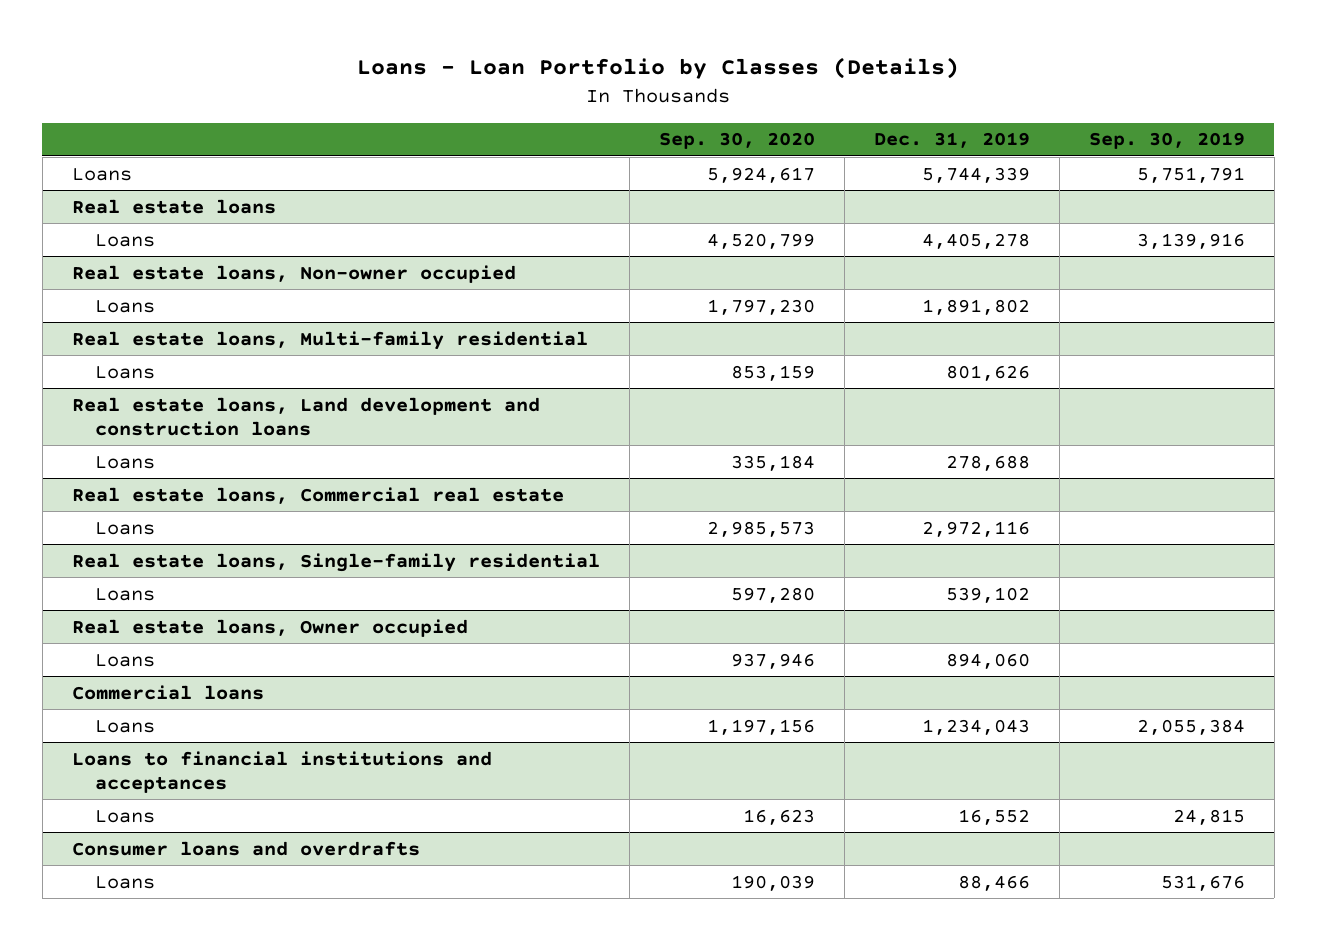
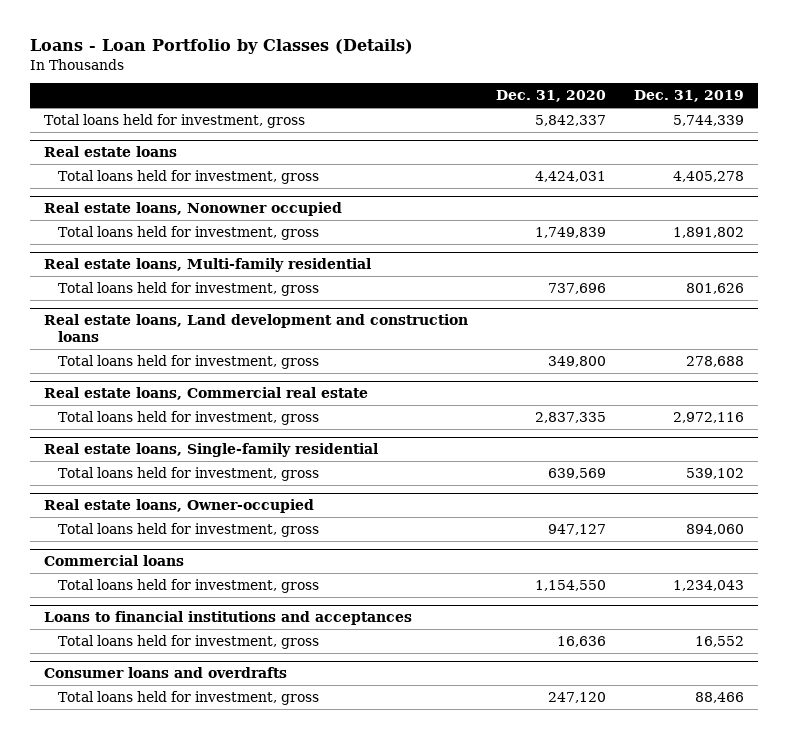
- | Sep. 30, 2020 | Dec. 31, 2019 | Sep. 30, 2019
+ | Dec. 31, 2020 | Dec. 31, 2019
- Loans | 5,924,617 | 5,744,339 | 5,751,791
+ Total loans held for investment, gross | 5,842,337 | 5,744,339
@ Real estate loans
- Loans | 4,520,799 | 4,405,278 | 3,139,916
- Real estate loans, Non-owner occupied
- Loans | 1,797,230 | 1,891,802 |
@ Real estate loans
+ Total loans held for investment, gross | 4,424,031 | 4,405,278
+ Real estate loans, Nonowner occupied
+ Total loans held for investment, gross | 1,749,839 | 1,891,802
@ Real estate loans, Multi-family residential
- Loans | 853,159 | 801,626 |
+ Total loans held for investment, gross | 737,696 | 801,626
@ Real estate loans, Land development and construction loans
- Loans | 335,184 | 278,688 |
+ Total loans held for investment, gross | 349,800 | 278,688
@ Real estate loans, Commercial real estate
- Loans | 2,985,573 | 2,972,116 |
+ Total loans held for investment, gross | 2,837,335 | 2,972,116
@ Real estate loans, Single-family residential
- Loans | 597,280 | 539,102 |
- Real estate loans, Owner occupied
- Loans | 937,946 | 894,060 |
@ Real estate loans, Single-family residential
+ Total loans held for investment, gross | 639,569 | 539,102
+ Real estate loans, Owner-occupied
+ Total loans held for investment, gross | 947,127 | 894,060
@ Commercial loans
- Loans | 1,197,156 | 1,234,043 | 2,055,384
+ Total loans held for investment, gross | 1,154,550 | 1,234,043
@ Loans to financial institutions and acceptances
- Loans | 16,623 | 16,552 | 24,815
+ Total loans held for investment, gross | 16,636 | 16,552
@ Consumer loans and overdrafts
- Loans | 190,039 | 88,466 | 531,676
+ Total loans held for investment, gross | 247,120 | 88,466

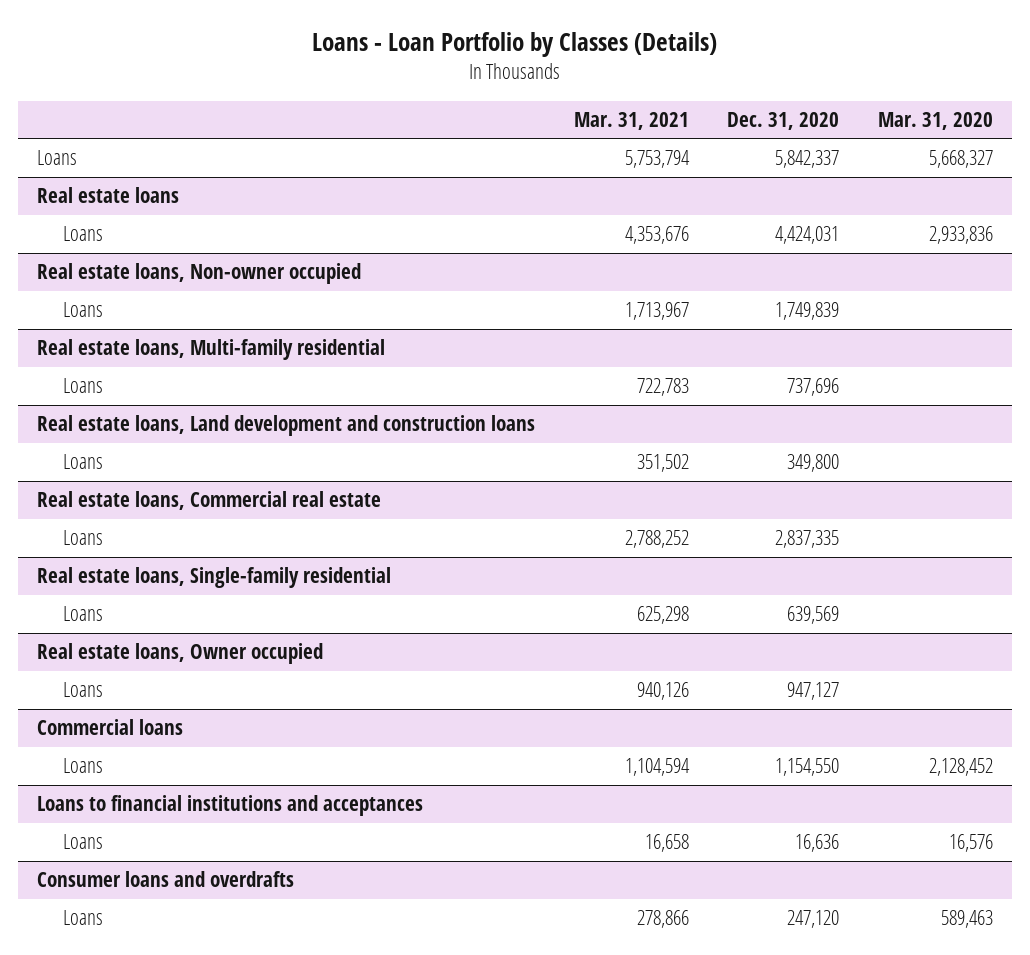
- | Dec. 31, 2020 | Dec. 31, 2019
+ | Mar. 31, 2021 | Dec. 31, 2020 | Mar. 31, 2020
- Total loans held for investment, gross | 5,842,337 | 5,744,339
+ Loans | 5,753,794 | 5,842,337 | 5,668,327
@ Real estate loans
- Total loans held for investment, gross | 4,424,031 | 4,405,278
- Real estate loans, Nonowner occupied
- Total loans held for investment, gross | 1,749,839 | 1,891,802
@ Real estate loans
+ Loans | 4,353,676 | 4,424,031 | 2,933,836
+ Real estate loans, Non-owner occupied
+ Loans | 1,713,967 | 1,749,839 |
@ Real estate loans, Multi-family residential
- Total loans held for investment, gross | 737,696 | 801,626
+ Loans | 722,783 | 737,696 |
@ Real estate loans, Land development and construction loans
- Total loans held for investment, gross | 349,800 | 278,688
+ Loans | 351,502 | 349,800 |
@ Real estate loans, Commercial real estate
- Total loans held for investment, gross | 2,837,335 | 2,972,116
+ Loans | 2,788,252 | 2,837,335 |
@ Real estate loans, Single-family residential
- Total loans held for investment, gross | 639,569 | 539,102
- Real estate loans, Owner-occupied
- Total loans held for investment, gross | 947,127 | 894,060
@ Real estate loans, Single-family residential
+ Loans | 625,298 | 639,569 |
+ Real estate loans, Owner occupied
+ Loans | 940,126 | 947,127 |
@ Commercial loans
- Total loans held for investment, gross | 1,154,550 | 1,234,043
+ Loans | 1,104,594 | 1,154,550 | 2,128,452
@ Loans to financial institutions and acceptances
- Total loans held for investment, gross | 16,636 | 16,552
+ Loans | 16,658 | 16,636 | 16,576
@ Consumer loans and overdrafts
- Total loans held for investment, gross | 247,120 | 88,466
+ Loans | 278,866 | 247,120 | 589,463

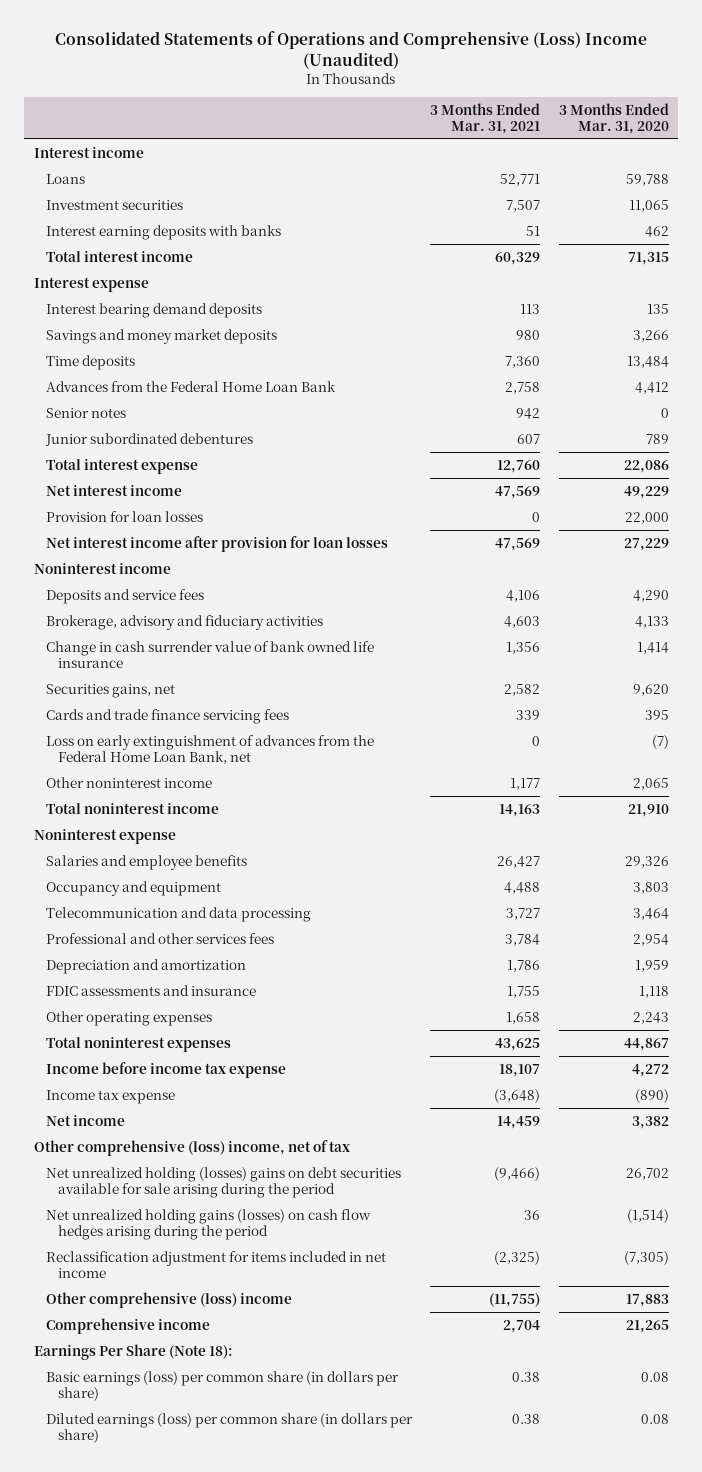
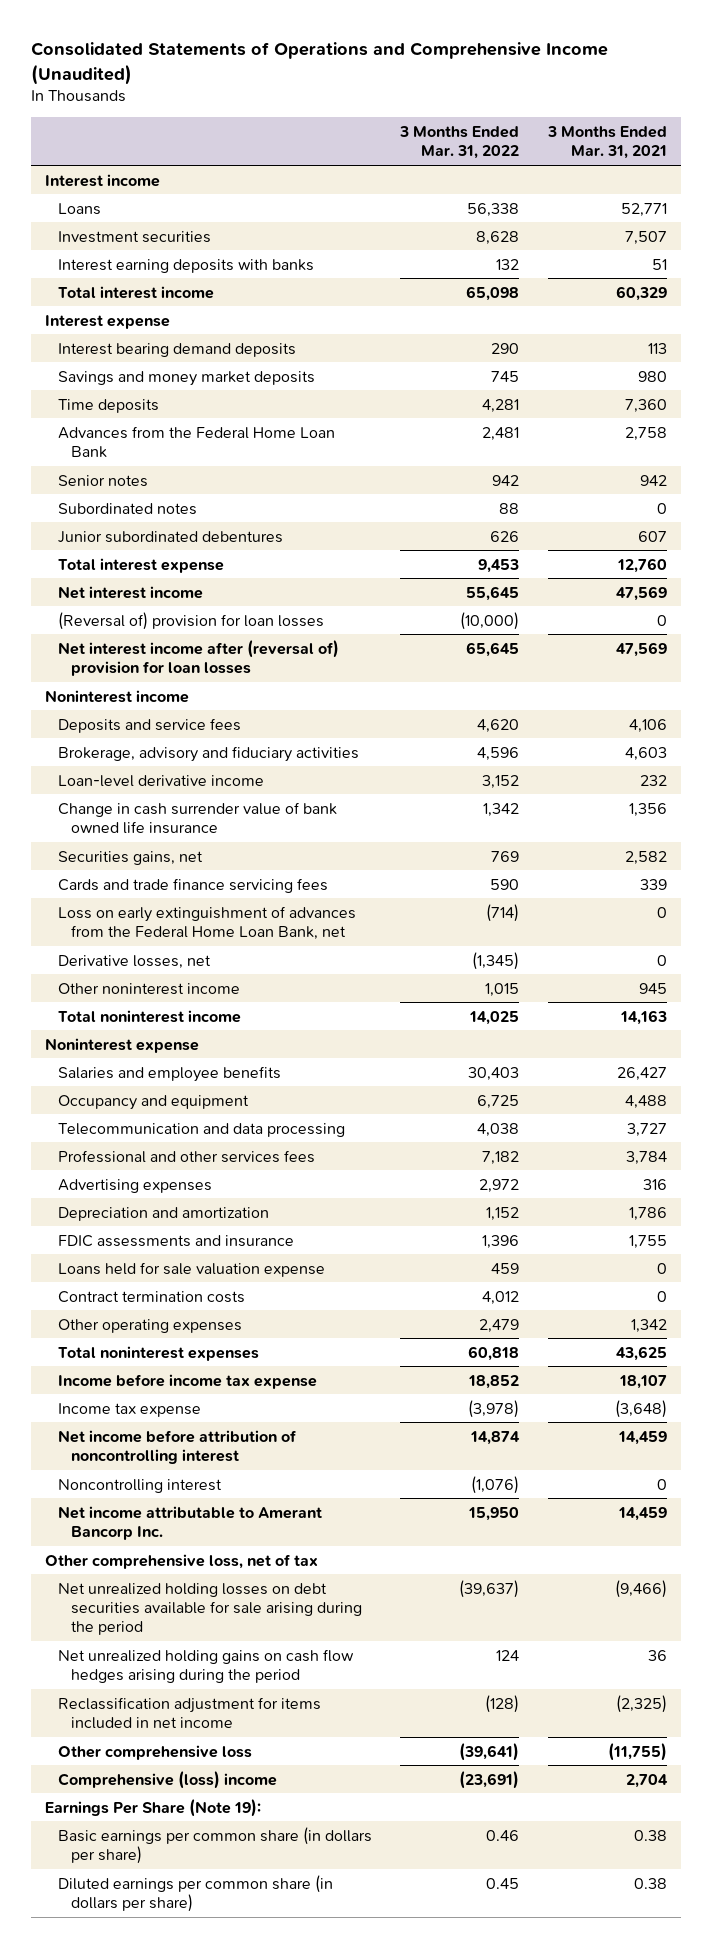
- Consolidated Statements of Operations and Comprehensive (Loss) Income (Unaudited)
+ Consolidated Statements of Operations and Comprehensive Income (Unaudited)
- | 3 Months Ended Mar. 31, 2021 | 3 Months Ended Mar. 31, 2020
+ | 3 Months Ended Mar. 31, 2022 | 3 Months Ended Mar. 31, 2021
+ Subordinated notes | 88 | 0
- Provision for loan losses | 0 | 22,000
- Net interest income after provision for loan losses | 47,569 | 27,229
+ (Reversal of) provision for loan losses | (10,000) | 0
+ Net interest income after (reversal of) provision for loan losses | 65,645 | 47,569
+ Loan-level derivative income | 3,152 | 232
- Other noninterest income | 1,177 | 2,065
+ Derivative losses, net | (1,345) | 0
+ Other noninterest income | 1,015 | 945
+ Advertising expenses | 2,972 | 316
- Other operating expenses | 1,658 | 2,243
+ Loans held for sale valuation expense | 459 | 0
+ Contract termination costs | 4,012 | 0
+ Other operating expenses | 2,479 | 1,342
- Net income | 14,459 | 3,382
- Other comprehensive (loss) income, net of tax
- Net unrealized holding (losses) gains on debt securities available for sale arising during the period | (9,466) | 26,702
- Net unrealized holding gains (losses) on cash flow hedges arising during the period | 36 | (1,514)
+ Net income before attribution of noncontrolling interest | 14,874 | 14,459
+ Noncontrolling interest | (1,076) | 0
+ Net income attributable to Amerant Bancorp Inc. | 15,950 | 14,459
+ Other comprehensive loss, net of tax
+ Net unrealized holding losses on debt securities available for sale arising during the period | (39,637) | (9,466)
+ Net unrealized holding gains on cash flow hedges arising during the period | 124 | 36
- Other comprehensive (loss) income | (11,755) | 17,883
- Comprehensive income | 2,704 | 21,265
- Earnings Per Share (Note 18):
- Basic earnings (loss) per common share (in dollars per share) | 0.38 | 0.08
- Diluted earnings (loss) per common share (in dollars per share) | 0.38 | 0.08
+ Other comprehensive loss | (39,641) | (11,755)
+ Comprehensive (loss) income | (23,691) | 2,704
+ Earnings Per Share (Note 19):
+ Basic earnings per common share (in dollars per share) | 0.46 | 0.38
+ Diluted earnings per common share (in dollars per share) | 0.45 | 0.38

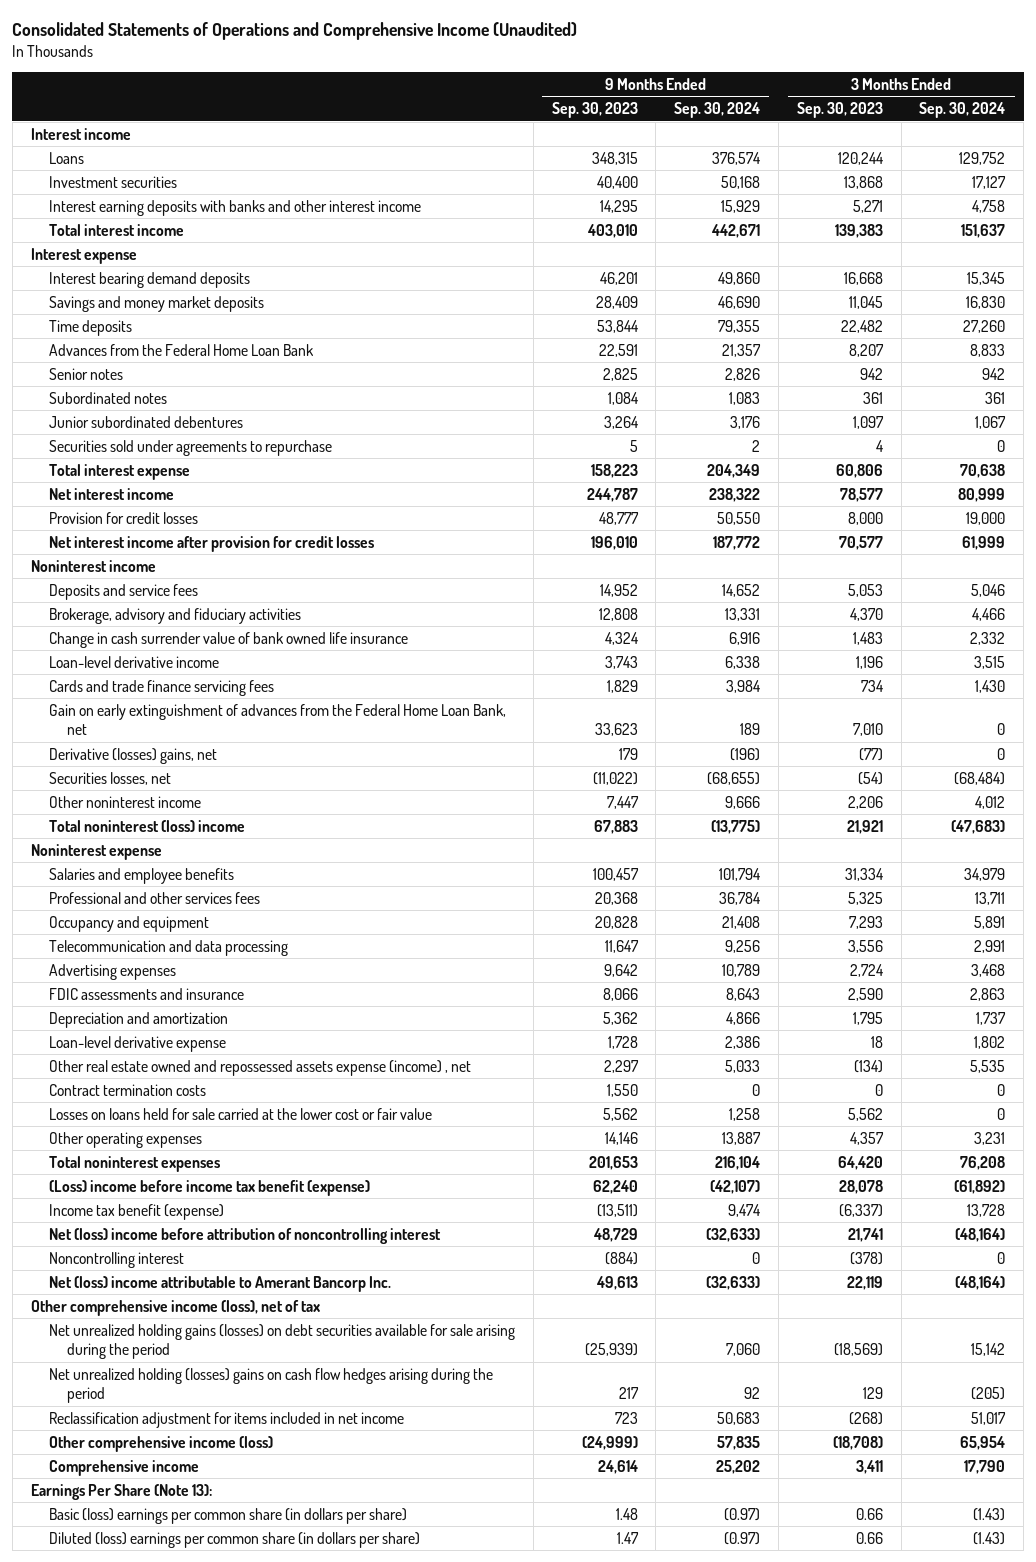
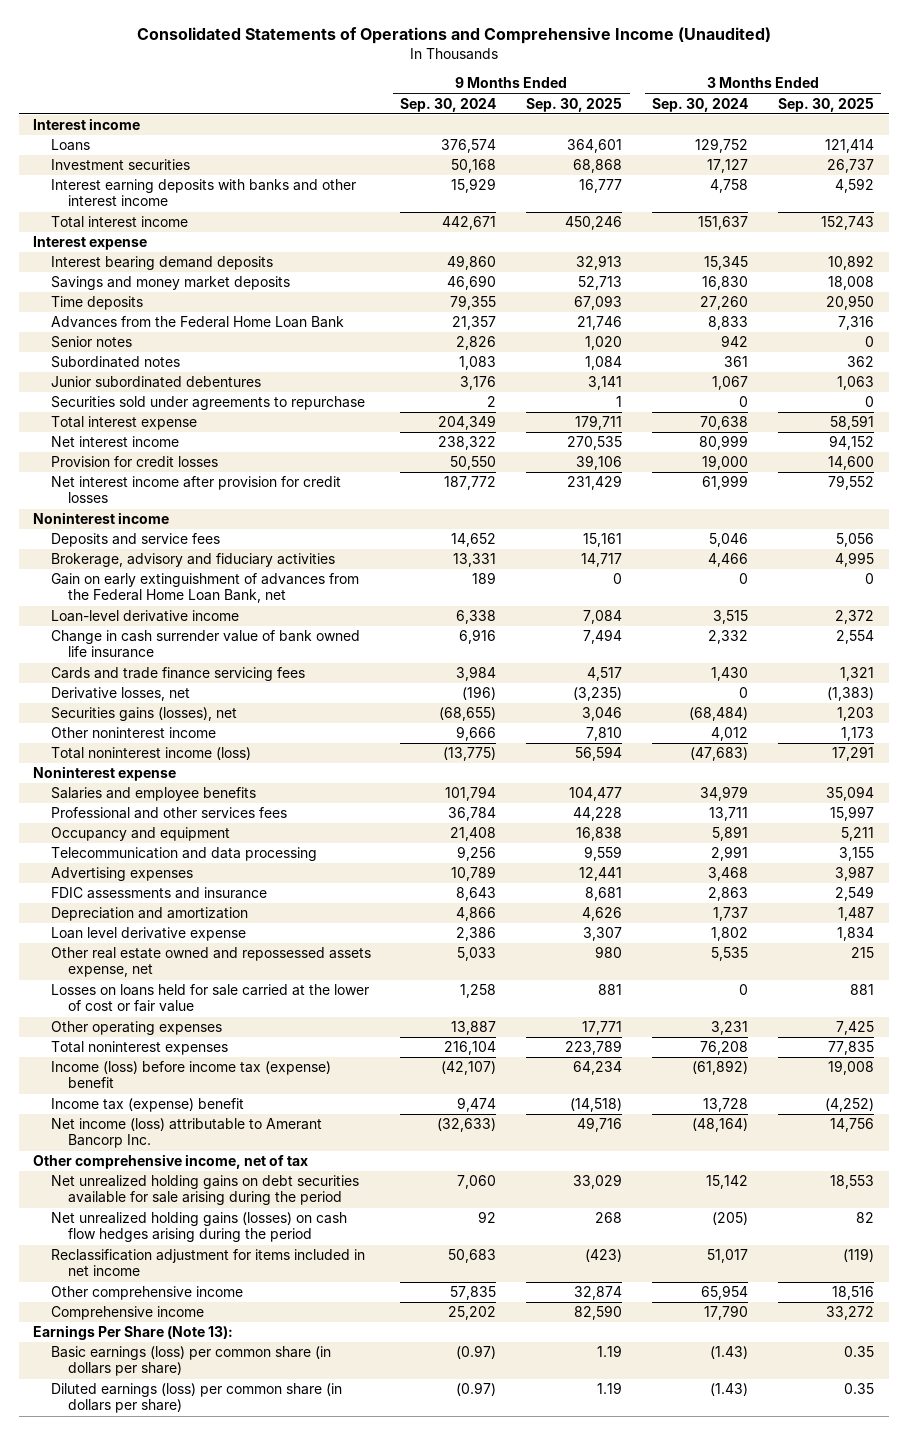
- | 9 Months Ended Sep. 30, 2023 | 9 Months Ended Sep. 30, 2024 | 3 Months Ended Sep. 30, 2023 | 3 Months Ended Sep. 30, 2024
+ | 9 Months Ended Sep. 30, 2024 | 9 Months Ended Sep. 30, 2025 | 3 Months Ended Sep. 30, 2024 | 3 Months Ended Sep. 30, 2025
moved up: Gain on early extinguishment of advances from the Federal Home Loan Bank, net | 189 | 0 | 0 | 0
moved down: Change in cash surrender value of bank owned life insurance | 6,916 | 7,494 | 2,332 | 2,554
- Derivative (losses) gains, net | 179 | (196) | (77) | 0
- Securities losses, net | (11,022) | (68,655) | (54) | (68,484)
+ Derivative losses, net | (196) | (3,235) | 0 | (1,383)
+ Securities gains (losses), net | (68,655) | 3,046 | (68,484) | 1,203
- Total noninterest (loss) income | 67,883 | (13,775) | 21,921 | (47,683)
+ Total noninterest income (loss) | (13,775) | 56,594 | (47,683) | 17,291
- Loan-level derivative expense | 1,728 | 2,386 | 18 | 1,802
- Other real estate owned and repossessed assets expense (income) , net | 2,297 | 5,033 | (134) | 5,535
- Contract termination costs | 1,550 | 0 | 0 | 0
- Losses on loans held for sale carried at the lower cost or fair value | 5,562 | 1,258 | 5,562 | 0
+ Loan level derivative expense | 2,386 | 3,307 | 1,802 | 1,834
+ Other real estate owned and repossessed assets expense, net | 5,033 | 980 | 5,535 | 215
+ Losses on loans held for sale carried at the lower of cost or fair value | 1,258 | 881 | 0 | 881
- (Loss) income before income tax benefit (expense) | 62,240 | (42,107) | 28,078 | (61,892)
- Income tax benefit (expense) | (13,511) | 9,474 | (6,337) | 13,728
- Net (loss) income before attribution of noncontrolling interest | 48,729 | (32,633) | 21,741 | (48,164)
- Noncontrolling interest | (884) | 0 | (378) | 0
- Net (loss) income attributable to Amerant Bancorp Inc. | 49,613 | (32,633) | 22,119 | (48,164)
- Other comprehensive income (loss), net of tax
- Net unrealized holding gains (losses) on debt securities available for sale arising during the period | (25,939) | 7,060 | (18,569) | 15,142
- Net unrealized holding (losses) gains on cash flow hedges arising during the period | 217 | 92 | 129 | (205)
+ Income (loss) before income tax (expense) benefit | (42,107) | 64,234 | (61,892) | 19,008
+ Income tax (expense) benefit | 9,474 | (14,518) | 13,728 | (4,252)
+ Net income (loss) attributable to Amerant Bancorp Inc. | (32,633) | 49,716 | (48,164) | 14,756
+ Other comprehensive income, net of tax
+ Net unrealized holding gains on debt securities available for sale arising during the period | 7,060 | 33,029 | 15,142 | 18,553
+ Net unrealized holding gains (losses) on cash flow hedges arising during the period | 92 | 268 | (205) | 82
- Other comprehensive income (loss) | (24,999) | 57,835 | (18,708) | 65,954
+ Other comprehensive income | 57,835 | 32,874 | 65,954 | 18,516
- Basic (loss) earnings per common share (in dollars per share) | 1.48 | (0.97) | 0.66 | (1.43)
- Diluted (loss) earnings per common share (in dollars per share) | 1.47 | (0.97) | 0.66 | (1.43)
+ Basic earnings (loss) per common share (in dollars per share) | (0.97) | 1.19 | (1.43) | 0.35
+ Diluted earnings (loss) per common share (in dollars per share) | (0.97) | 1.19 | (1.43) | 0.35

